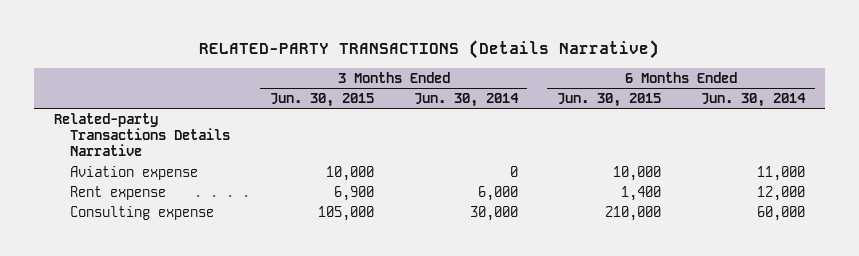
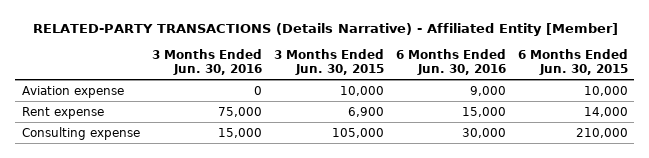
- RELATED-PARTY TRANSACTIONS (Details Narrative)
+ RELATED-PARTY TRANSACTIONS (Details Narrative) - Affiliated Entity [Member]
- | 3 Months Ended Jun. 30, 2015 | 3 Months Ended Jun. 30, 2014 | 6 Months Ended Jun. 30, 2015 | 6 Months Ended Jun. 30, 2014
+ | 3 Months Ended Jun. 30, 2016 | 3 Months Ended Jun. 30, 2015 | 6 Months Ended Jun. 30, 2016 | 6 Months Ended Jun. 30, 2015
- Related-party Transactions Details Narrative
- Rent expense | 6,900 | 6,000 | 1,400 | 12,000
+ Rent expense | 75,000 | 6,900 | 15,000 | 14,000

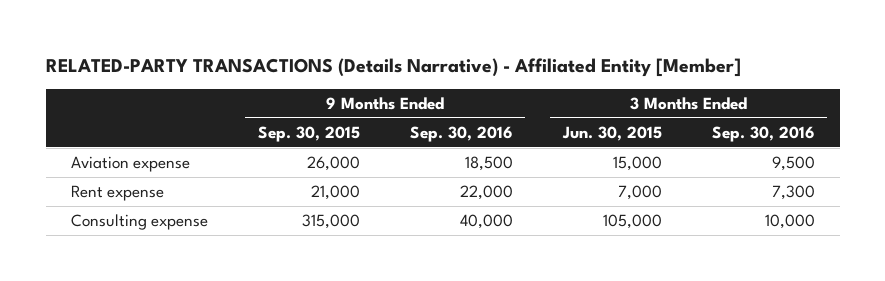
- | 3 Months Ended Jun. 30, 2016 | 3 Months Ended Jun. 30, 2015 | 6 Months Ended Jun. 30, 2016 | 6 Months Ended Jun. 30, 2015
+ | 9 Months Ended Sep. 30, 2015 | 9 Months Ended Sep. 30, 2016 | 3 Months Ended Jun. 30, 2015 | 3 Months Ended Sep. 30, 2016
- Aviation expense | 0 | 10,000 | 9,000 | 10,000
- Rent expense | 75,000 | 6,900 | 15,000 | 14,000
+ Aviation expense | 26,000 | 18,500 | 15,000 | 9,500
+ Rent expense | 21,000 | 22,000 | 7,000 | 7,300

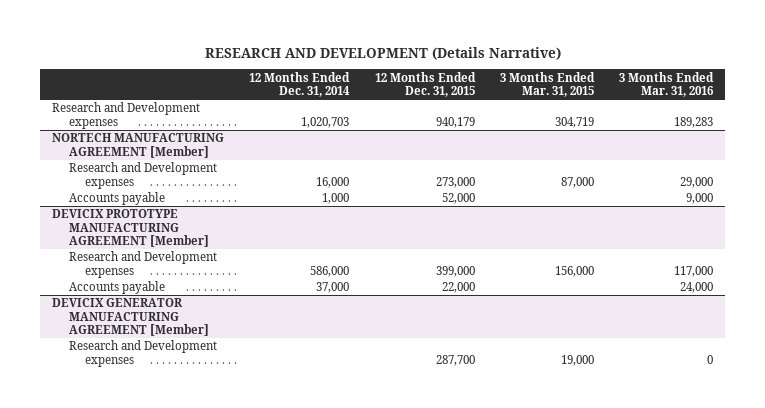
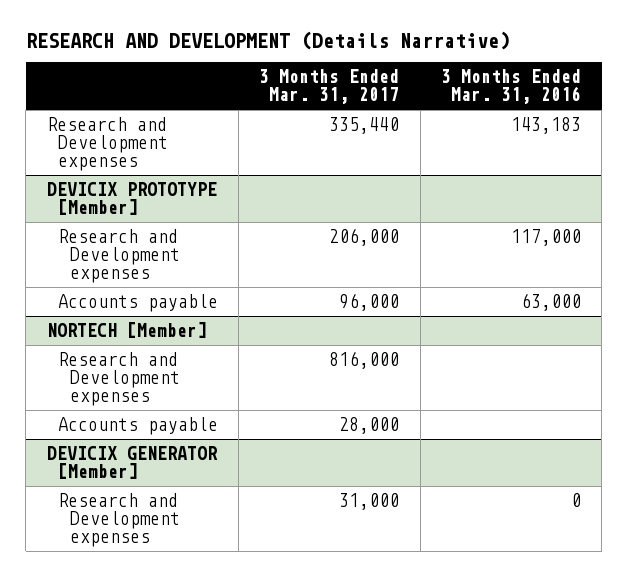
- | 12 Months Ended Dec. 31, 2014 | 12 Months Ended Dec. 31, 2015 | 3 Months Ended Mar. 31, 2015 | 3 Months Ended Mar. 31, 2016
+ | 3 Months Ended Mar. 31, 2017 | 3 Months Ended Mar. 31, 2016
- Research and Development expenses | 1,020,703 | 940,179 | 304,719 | 189,283
- NORTECH MANUFACTURING AGREEMENT [Member]
- Research and Development expenses | 16,000 | 273,000 | 87,000 | 29,000
- Accounts payable | 1,000 | 52,000 | | 9,000
- DEVICIX PROTOTYPE MANUFACTURING AGREEMENT [Member]
+ Research and Development expenses | 335,440 | 143,183
+ DEVICIX PROTOTYPE [Member]
- Accounts payable | 37,000 | 22,000 | | 24,000
- DEVICIX GENERATOR MANUFACTURING AGREEMENT [Member]
+ Accounts payable | 96,000 | 63,000
+ NORTECH [Member]
+ Research and Development expenses | 816,000 |
+ Accounts payable | 28,000 |
+ DEVICIX GENERATOR [Member]

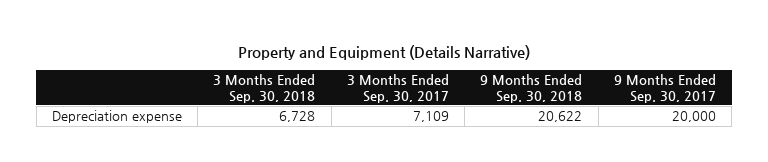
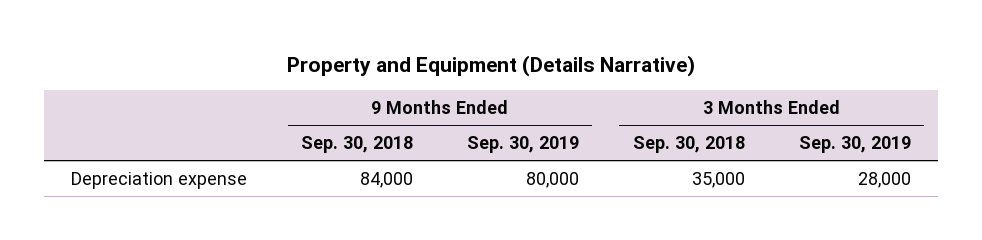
- | 3 Months Ended Sep. 30, 2018 | 3 Months Ended Sep. 30, 2017 | 9 Months Ended Sep. 30, 2018 | 9 Months Ended Sep. 30, 2017
+ | 9 Months Ended Sep. 30, 2018 | 9 Months Ended Sep. 30, 2019 | 3 Months Ended Sep. 30, 2018 | 3 Months Ended Sep. 30, 2019
- Depreciation expense | 6,728 | 7,109 | 20,622 | 20,000
+ Depreciation expense | 84,000 | 80,000 | 35,000 | 28,000

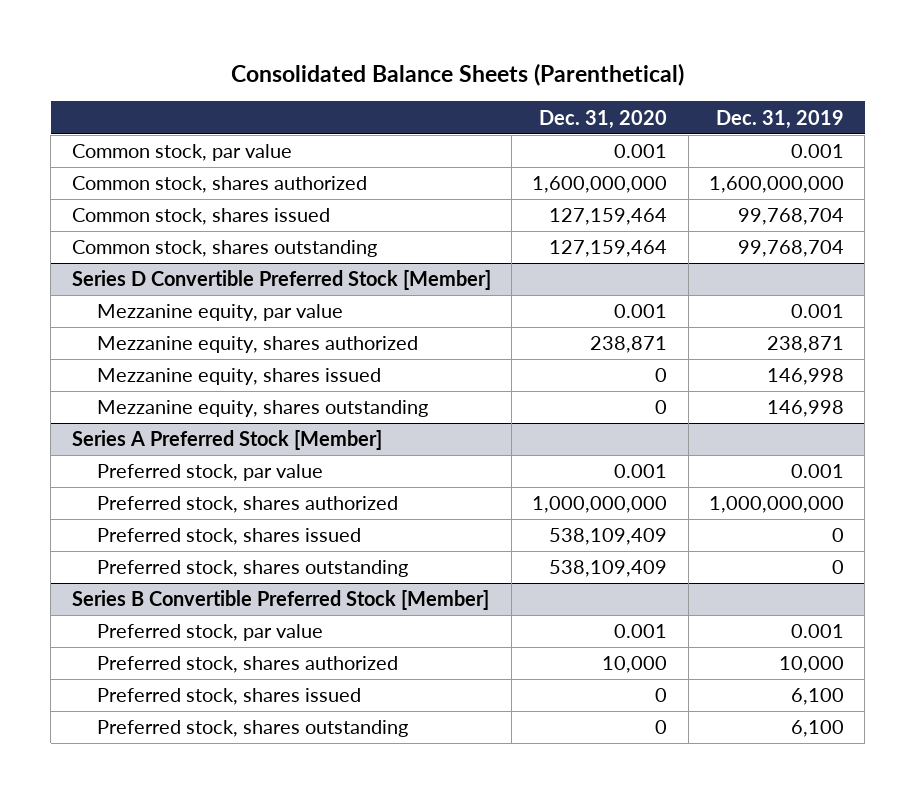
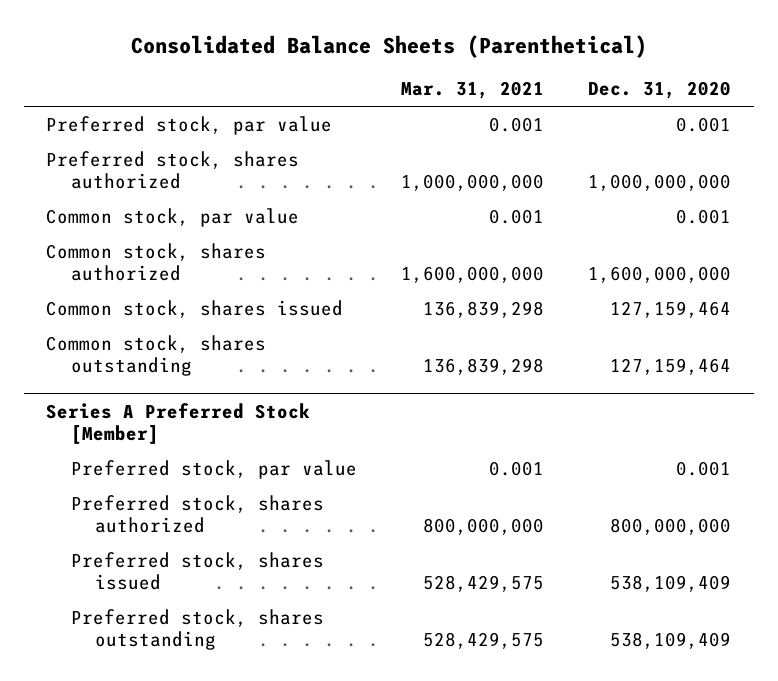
- | Dec. 31, 2020 | Dec. 31, 2019
+ | Mar. 31, 2021 | Dec. 31, 2020
+ Preferred stock, par value | 0.001 | 0.001
+ Preferred stock, shares authorized | 1,000,000,000 | 1,000,000,000
- Series D Convertible Preferred Stock [Member]
- Mezzanine equity, par value | 0.001 | 0.001
- Mezzanine equity, shares authorized | 238,871 | 238,871
- Mezzanine equity, shares issued | 0 | 146,998
- Mezzanine equity, shares outstanding | 0 | 146,998
@ Series A Preferred Stock [Member]
- Preferred stock, shares authorized | 1,000,000,000 | 1,000,000,000
+ Preferred stock, shares authorized | 800,000,000 | 800,000,000
- Series B Convertible Preferred Stock [Member]
- Preferred stock, par value | 0.001 | 0.001
- Preferred stock, shares authorized | 10,000 | 10,000
- Preferred stock, shares issued | 0 | 6,100
- Preferred stock, shares outstanding | 0 | 6,100

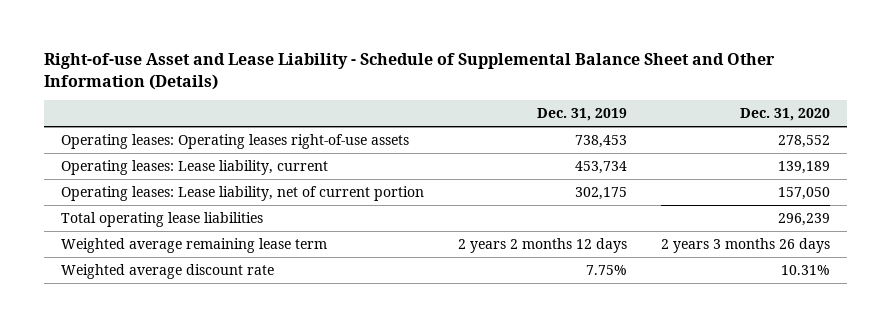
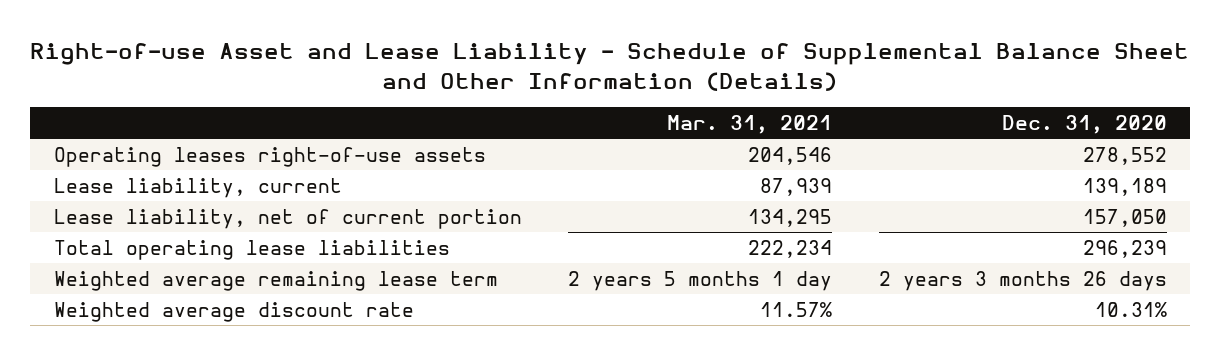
- | Dec. 31, 2019 | Dec. 31, 2020
+ | Mar. 31, 2021 | Dec. 31, 2020
- Operating leases: Operating leases right-of-use assets | 738,453 | 278,552
- Operating leases: Lease liability, current | 453,734 | 139,189
- Operating leases: Lease liability, net of current portion | 302,175 | 157,050
+ Operating leases right-of-use assets | 204,546 | 278,552
+ Lease liability, current | 87,939 | 139,189
+ Lease liability, net of current portion | 134,295 | 157,050

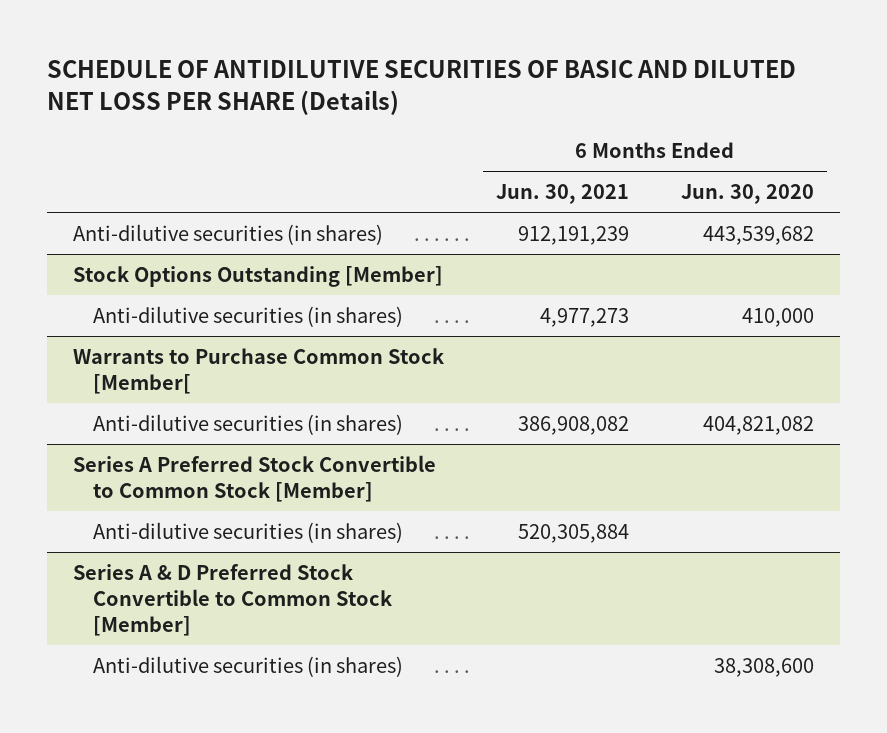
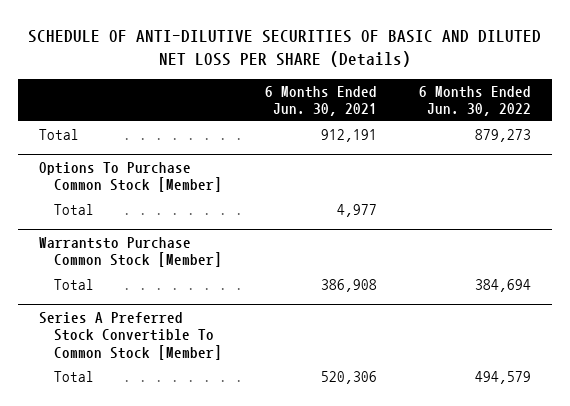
- SCHEDULE OF ANTIDILUTIVE SECURITIES OF BASIC AND DILUTED NET LOSS PER SHARE (Details)
+ SCHEDULE OF ANTI-DILUTIVE SECURITIES OF BASIC AND DILUTED NET LOSS PER SHARE (Details)
- | 6 Months Ended Jun. 30, 2021 | 6 Months Ended Jun. 30, 2020
+ | 6 Months Ended Jun. 30, 2021 | 6 Months Ended Jun. 30, 2022
- Anti-dilutive securities (in shares) | 912,191,239 | 443,539,682
- Stock Options Outstanding [Member]
- Anti-dilutive securities (in shares) | 4,977,273 | 410,000
- Warrants to Purchase Common Stock [Member[
- Anti-dilutive securities (in shares) | 386,908,082 | 404,821,082
- Series A Preferred Stock Convertible to Common Stock [Member]
- Anti-dilutive securities (in shares) | 520,305,884 |
- Series A & D Preferred Stock Convertible to Common Stock [Member]
- Anti-dilutive securities (in shares) | | 38,308,600
+ Total | 912,191 | 879,273
+ Options To Purchase Common Stock [Member]
+ Total | 4,977 |
+ Warrantsto Purchase Common Stock [Member]
+ Total | 386,908 | 384,694
+ Series A Preferred Stock Convertible To Common Stock [Member]
+ Total | 520,306 | 494,579

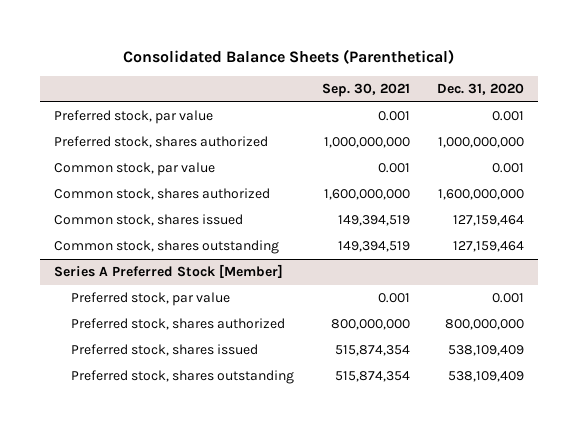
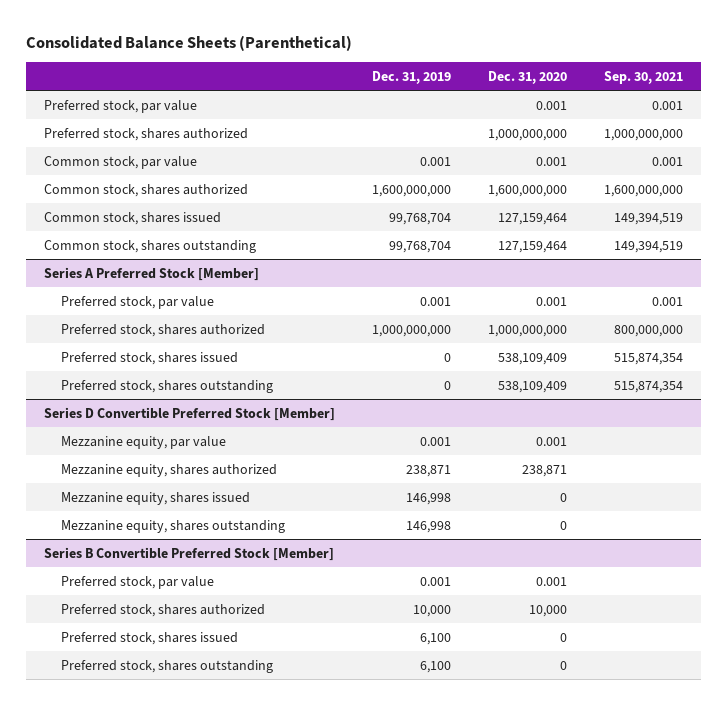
- | Sep. 30, 2021 | Dec. 31, 2020
+ | Dec. 31, 2019 | Dec. 31, 2020 | Sep. 30, 2021
@ Series A Preferred Stock [Member]
- Preferred stock, shares authorized | 800,000,000 | 800,000,000
+ Preferred stock, shares authorized | 1,000,000,000 | 1,000,000,000 | 800,000,000
+ Series D Convertible Preferred Stock [Member]
+ Mezzanine equity, par value | 0.001 | 0.001 |
+ Mezzanine equity, shares authorized | 238,871 | 238,871 |
+ Mezzanine equity, shares issued | 146,998 | 0 |
+ Mezzanine equity, shares outstanding | 146,998 | 0 |
+ Series B Convertible Preferred Stock [Member]
+ Preferred stock, par value | 0.001 | 0.001 |
+ Preferred stock, shares authorized | 10,000 | 10,000 |
+ Preferred stock, shares issued | 6,100 | 0 |
+ Preferred stock, shares outstanding | 6,100 | 0 |

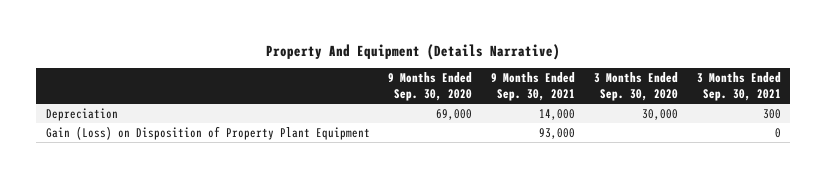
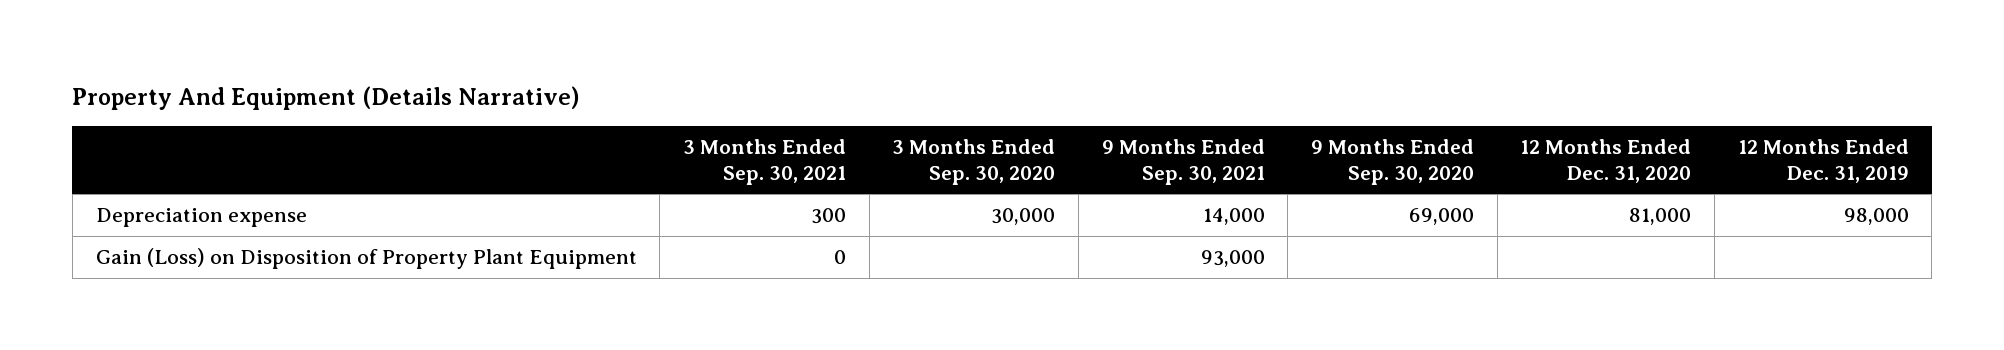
- | 9 Months Ended Sep. 30, 2020 | 9 Months Ended Sep. 30, 2021 | 3 Months Ended Sep. 30, 2020 | 3 Months Ended Sep. 30, 2021
+ | 3 Months Ended Sep. 30, 2021 | 3 Months Ended Sep. 30, 2020 | 9 Months Ended Sep. 30, 2021 | 9 Months Ended Sep. 30, 2020 | 12 Months Ended Dec. 31, 2020 | 12 Months Ended Dec. 31, 2019
- Depreciation | 69,000 | 14,000 | 30,000 | 300
+ Depreciation expense | 300 | 30,000 | 14,000 | 69,000 | 81,000 | 98,000

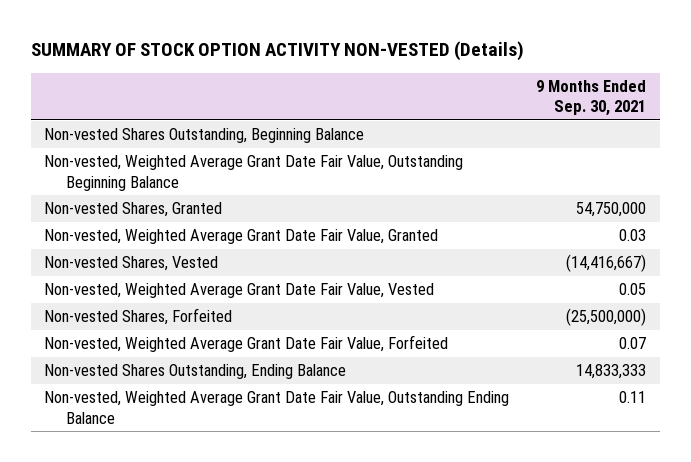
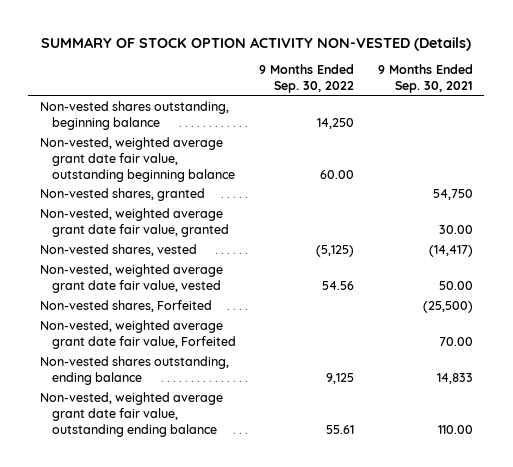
- | 9 Months Ended Sep. 30, 2021
+ | 9 Months Ended Sep. 30, 2022 | 9 Months Ended Sep. 30, 2021
- Non-vested Shares Outstanding, Beginning Balance
- Non-vested, Weighted Average Grant Date Fair Value, Outstanding Beginning Balance
- Non-vested Shares, Granted | 54,750,000
- Non-vested, Weighted Average Grant Date Fair Value, Granted | 0.03
- Non-vested Shares, Vested | (14,416,667)
- Non-vested, Weighted Average Grant Date Fair Value, Vested | 0.05
- Non-vested Shares, Forfeited | (25,500,000)
- Non-vested, Weighted Average Grant Date Fair Value, Forfeited | 0.07
- Non-vested Shares Outstanding, Ending Balance | 14,833,333
- Non-vested, Weighted Average Grant Date Fair Value, Outstanding Ending Balance | 0.11
+ Non-vested shares outstanding, beginning balance | 14,250 |
+ Non-vested, weighted average grant date fair value, outstanding beginning balance | 60.00 |
+ Non-vested shares, granted | | 54,750
+ Non-vested, weighted average grant date fair value, granted | | 30.00
+ Non-vested shares, vested | (5,125) | (14,417)
+ Non-vested, weighted average grant date fair value, vested | 54.56 | 50.00
+ Non-vested shares, Forfeited | | (25,500)
+ Non-vested, weighted average grant date fair value, Forfeited | | 70.00
+ Non-vested shares outstanding, ending balance | 9,125 | 14,833
+ Non-vested, weighted average grant date fair value, outstanding ending balance | 55.61 | 110.00

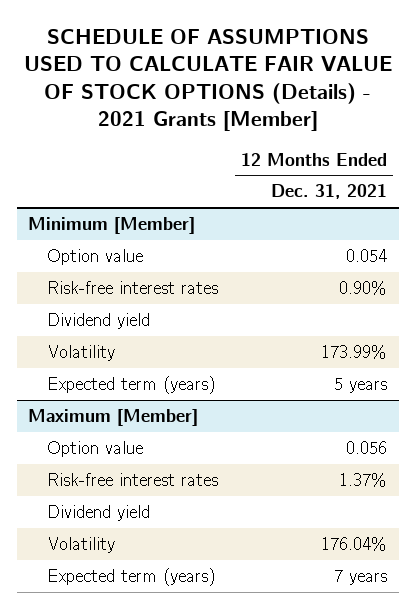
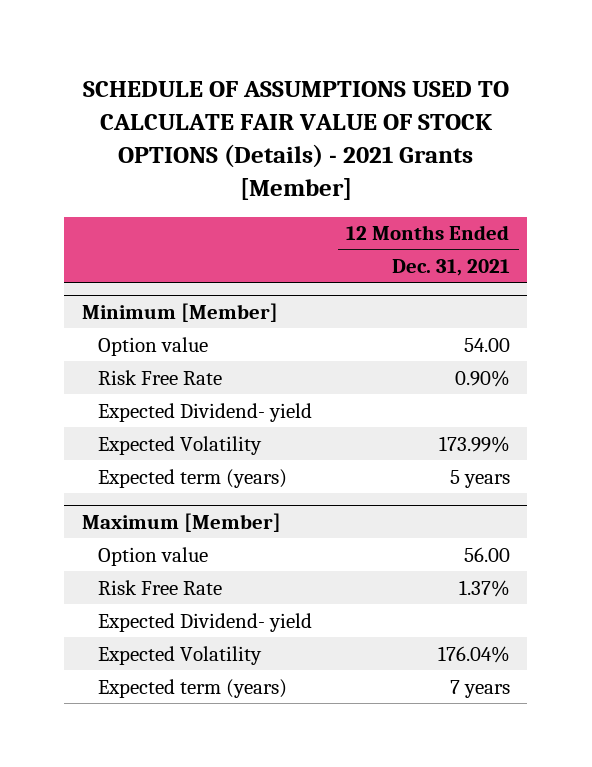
@ Minimum [Member]
- Option value | 0.054
- Risk-free interest rates | 0.90%
- Dividend yield
- Volatility | 173.99%
+ Option value | 54.00
+ Risk Free Rate | 0.90%
+ Expected Dividend- yield
+ Expected Volatility | 173.99%
@ Maximum [Member]
- Option value | 0.056
- Risk-free interest rates | 1.37%
- Dividend yield
- Volatility | 176.04%
+ Option value | 56.00
+ Risk Free Rate | 1.37%
+ Expected Dividend- yield
+ Expected Volatility | 176.04%

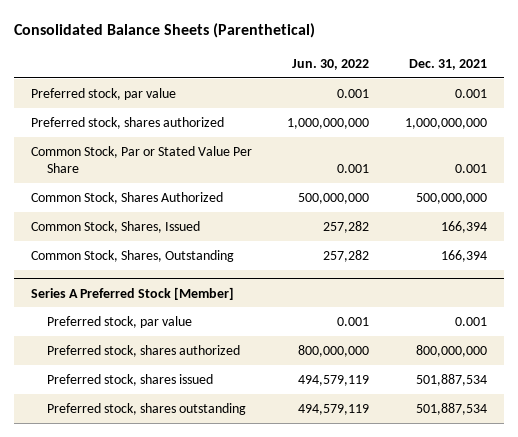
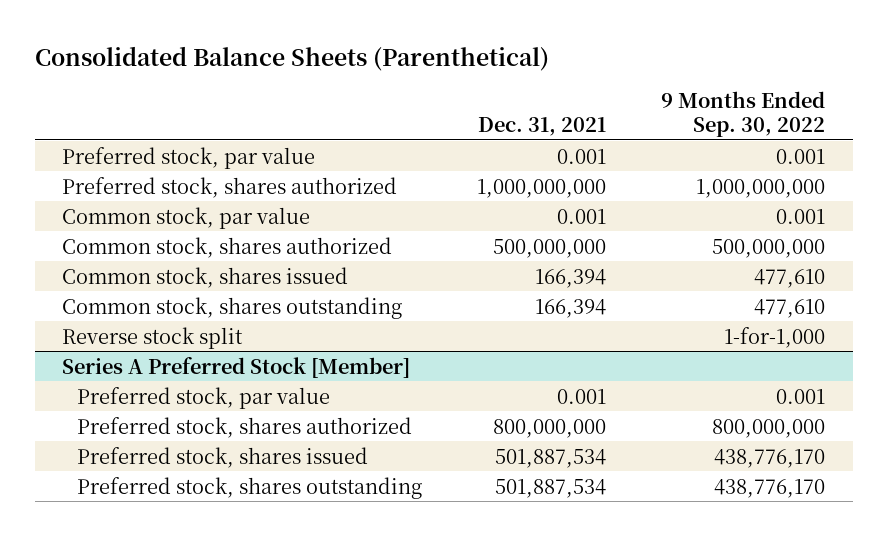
- | Jun. 30, 2022 | Dec. 31, 2021
+ | Dec. 31, 2021 | 9 Months Ended Sep. 30, 2022
- Common Stock, Par or Stated Value Per Share | 0.001 | 0.001
- Common Stock, Shares Authorized | 500,000,000 | 500,000,000
- Common Stock, Shares, Issued | 257,282 | 166,394
- Common Stock, Shares, Outstanding | 257,282 | 166,394
+ Common stock, par value | 0.001 | 0.001
+ Common stock, shares authorized | 500,000,000 | 500,000,000
+ Common stock, shares issued | 166,394 | 477,610
+ Common stock, shares outstanding | 166,394 | 477,610
+ Reverse stock split | | 1-for-1,000

